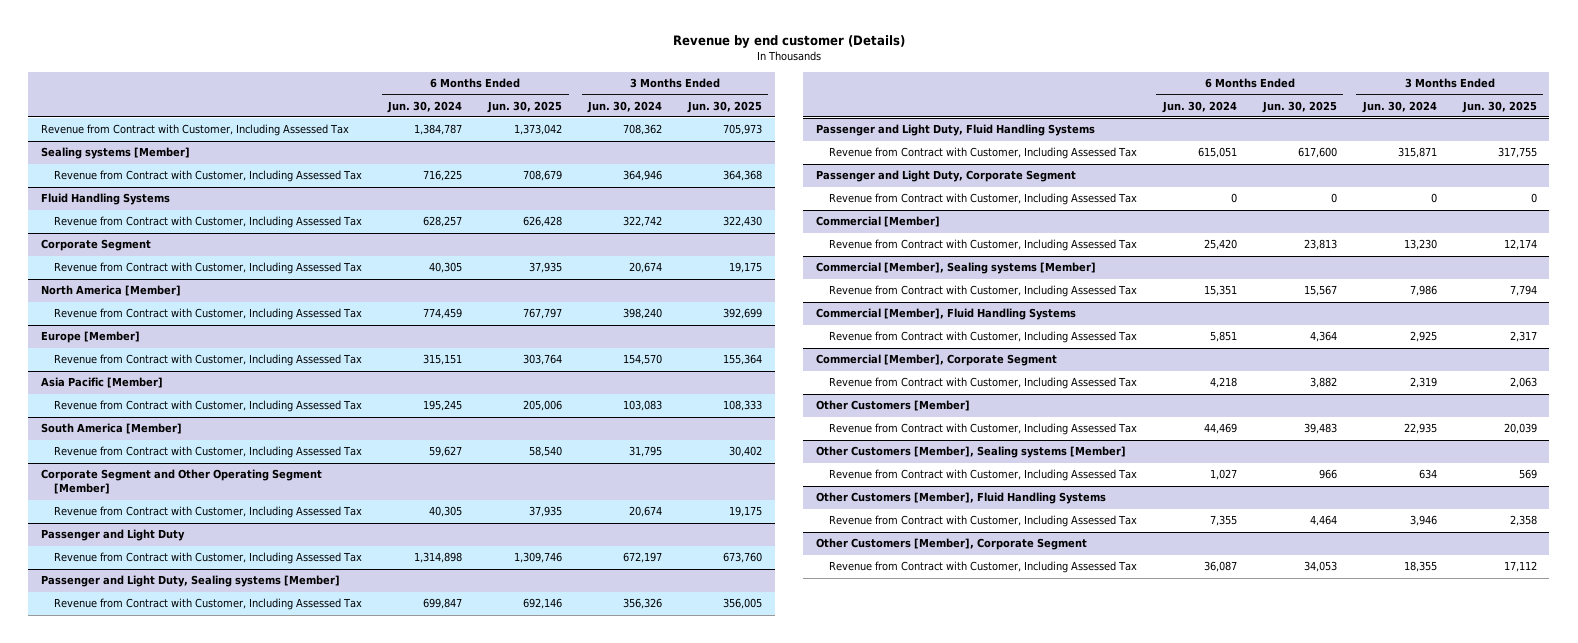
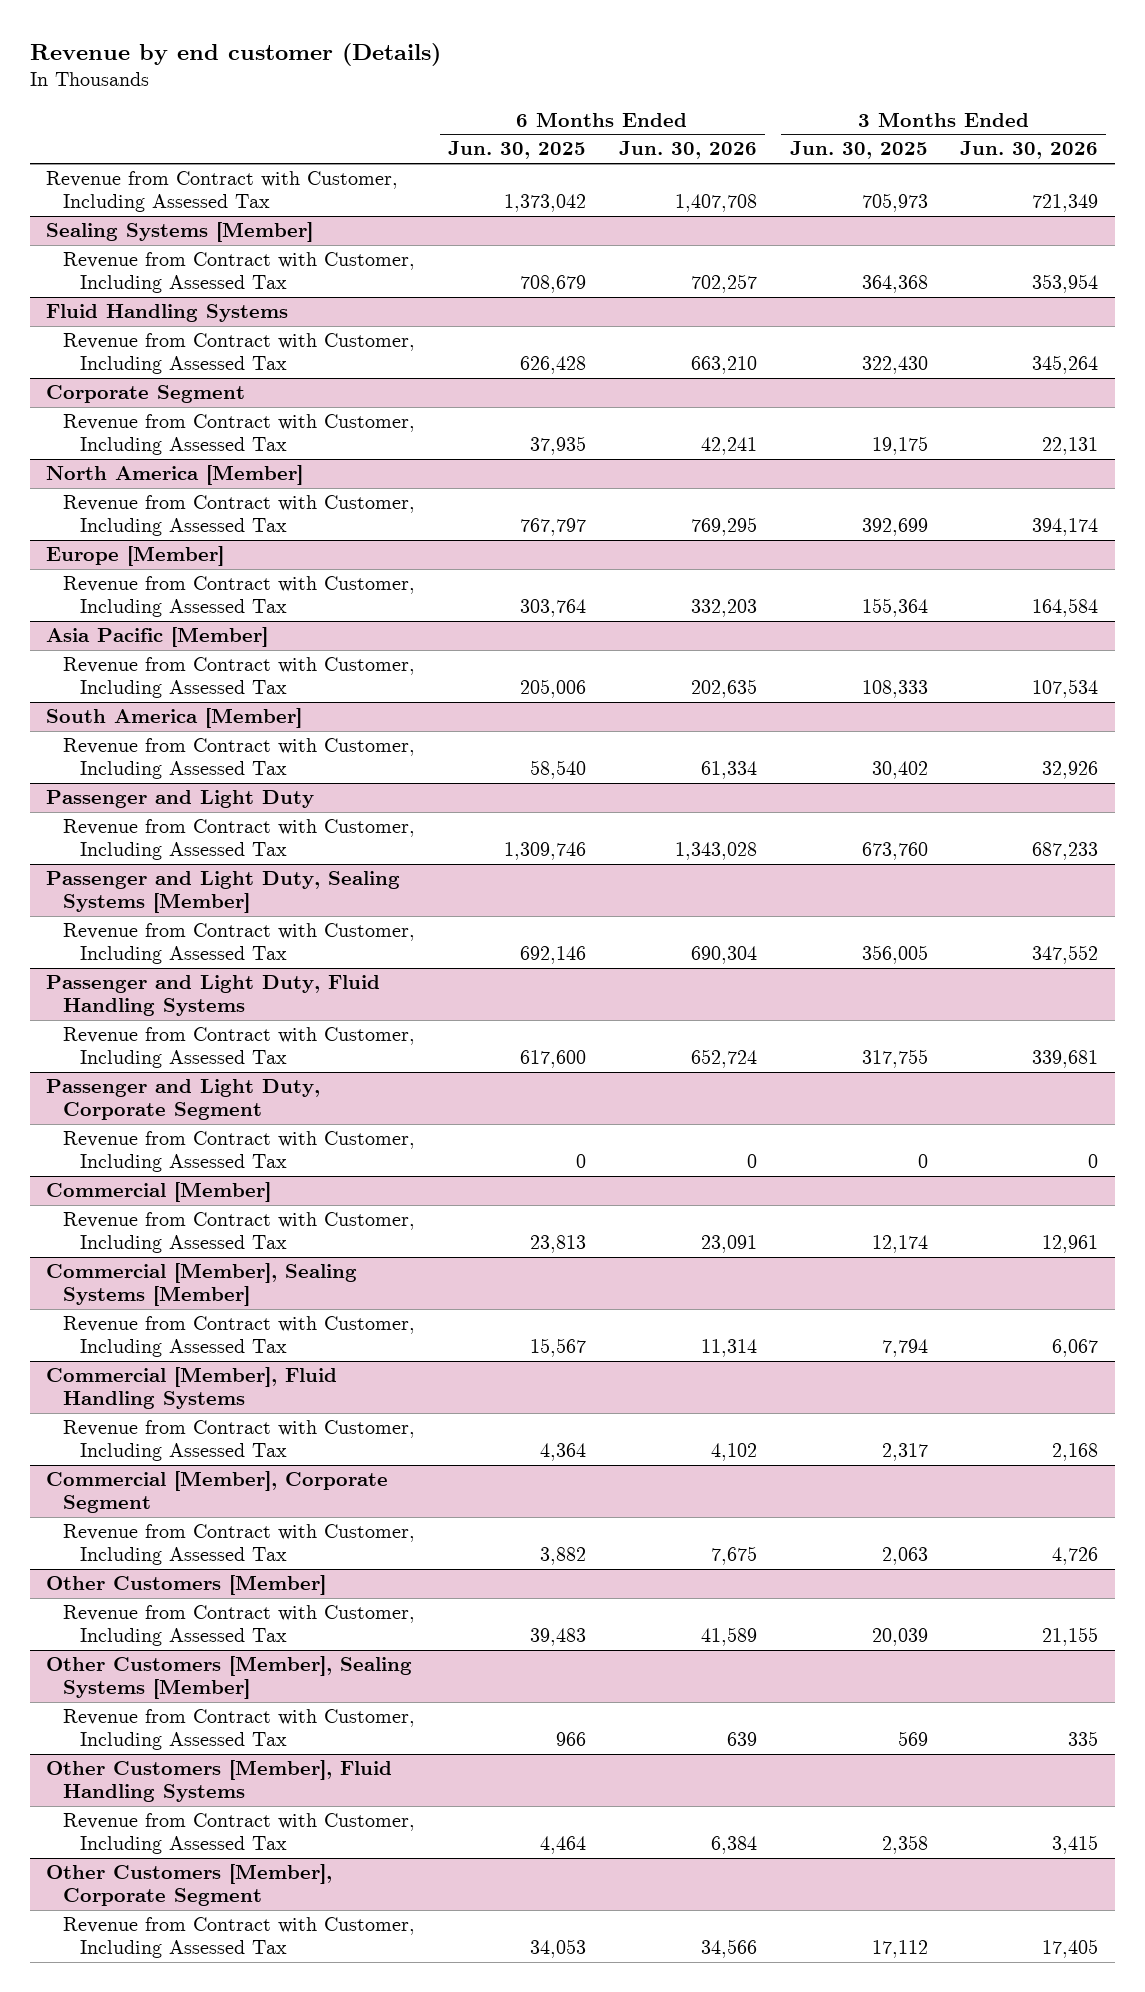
- | 6 Months Ended Jun. 30, 2024 | 6 Months Ended Jun. 30, 2025 | 3 Months Ended Jun. 30, 2024 | 3 Months Ended Jun. 30, 2025
+ | 6 Months Ended Jun. 30, 2025 | 6 Months Ended Jun. 30, 2026 | 3 Months Ended Jun. 30, 2025 | 3 Months Ended Jun. 30, 2026
- Sealing systems [Member]
+ Sealing Systems [Member]
- Corporate Segment and Other Operating Segment [Member]
- Revenue from Contract with Customer, Including Assessed Tax | 40,305 | 37,935 | 20,674 | 19,175
- Passenger and Light Duty, Sealing systems [Member]
+ Passenger and Light Duty, Sealing Systems [Member]
- Commercial [Member], Sealing systems [Member]
+ Commercial [Member], Sealing Systems [Member]
- Other Customers [Member], Sealing systems [Member]
+ Other Customers [Member], Sealing Systems [Member]

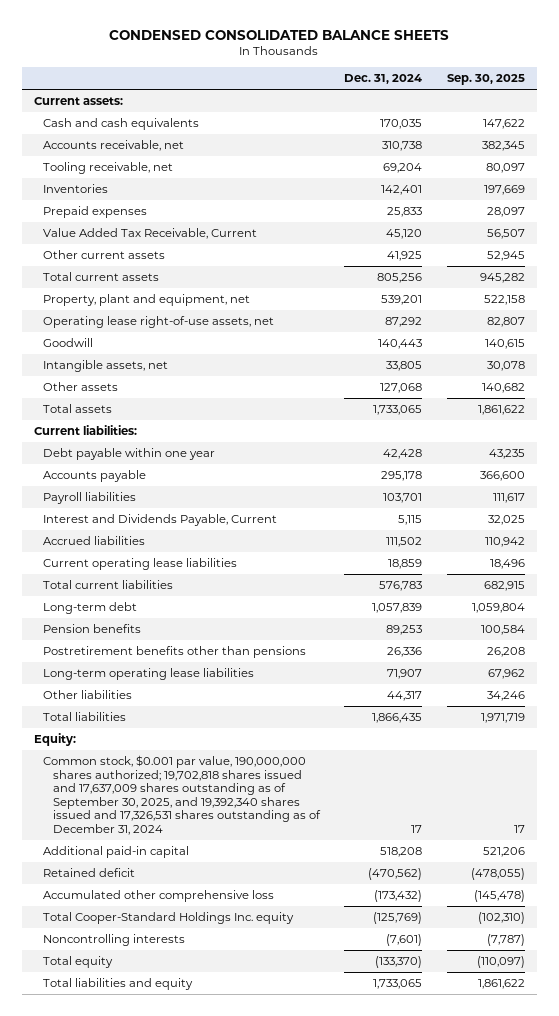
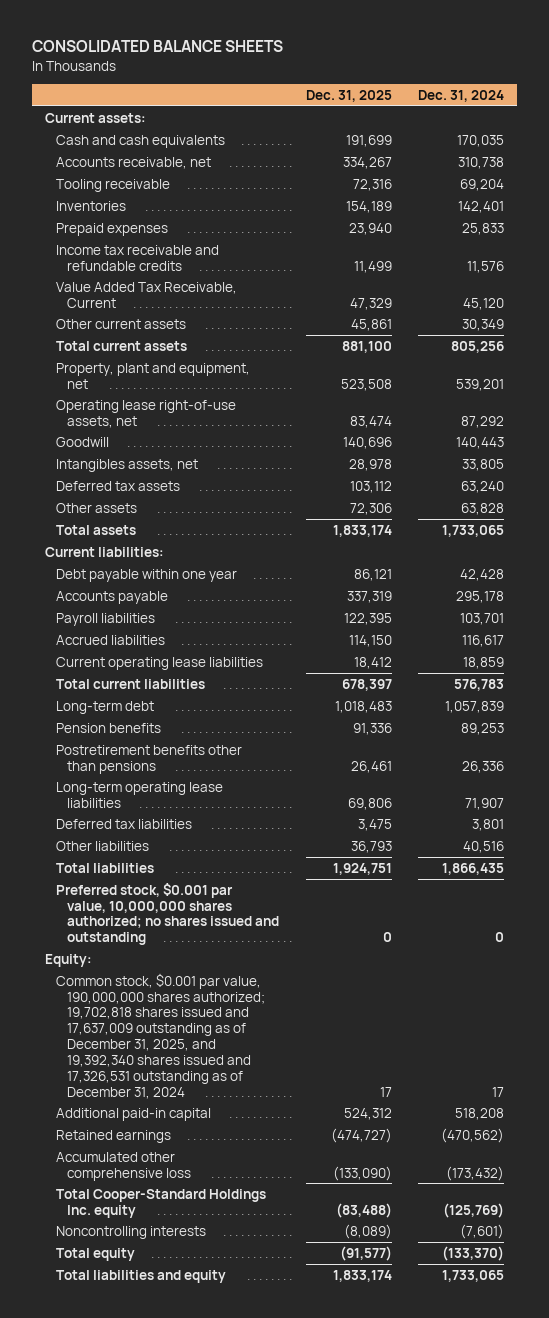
- CONDENSED CONSOLIDATED BALANCE SHEETS
+ CONSOLIDATED BALANCE SHEETS
- | Dec. 31, 2024 | Sep. 30, 2025
+ | Dec. 31, 2025 | Dec. 31, 2024
- Tooling receivable, net | 69,204 | 80,097
+ Tooling receivable | 72,316 | 69,204
+ Income tax receivable and refundable credits | 11,499 | 11,576
- Other current assets | 41,925 | 52,945
+ Other current assets | 45,861 | 30,349
- Intangible assets, net | 33,805 | 30,078
- Other assets | 127,068 | 140,682
+ Intangibles assets, net | 28,978 | 33,805
+ Deferred tax assets | 103,112 | 63,240
+ Other assets | 72,306 | 63,828
- Interest and Dividends Payable, Current | 5,115 | 32,025
- Accrued liabilities | 111,502 | 110,942
+ Accrued liabilities | 114,150 | 116,617
- Other liabilities | 44,317 | 34,246
+ Deferred tax liabilities | 3,475 | 3,801
+ Other liabilities | 36,793 | 40,516
+ Preferred stock, $0.001 par value, 10,000,000 shares authorized; no shares issued and outstanding | 0 | 0
- Common stock, $0.001 par value, 190,000,000 shares authorized; 19,702,818 shares issued and 17,637,009 shares outstanding as of September 30, 2025, and 19,392,340 shares issued and 17,326,531 shares outstanding as of December 31, 2024 | 17 | 17
+ Common stock, $0.001 par value, 190,000,000 shares authorized; 19,702,818 shares issued and 17,637,009 outstanding as of December 31, 2025, and 19,392,340 shares issued and 17,326,531 outstanding as of December 31, 2024 | 17 | 17
- Retained deficit | (470,562) | (478,055)
+ Retained earnings | (474,727) | (470,562)

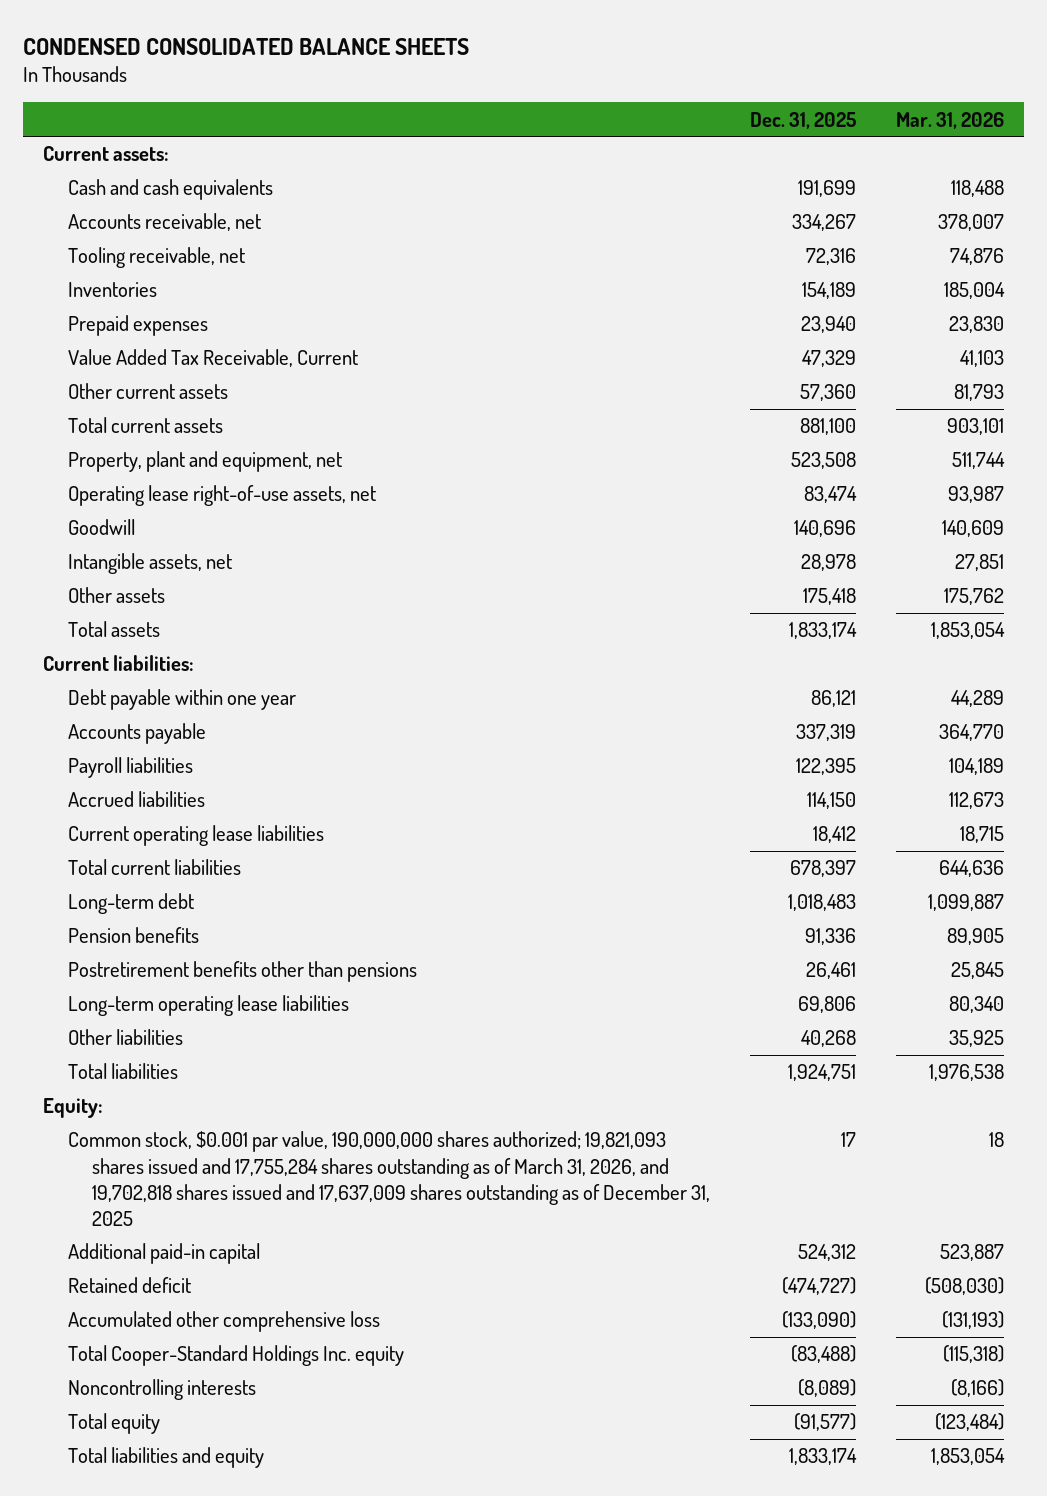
- CONSOLIDATED BALANCE SHEETS
+ CONDENSED CONSOLIDATED BALANCE SHEETS
- | Dec. 31, 2025 | Dec. 31, 2024
+ | Dec. 31, 2025 | Mar. 31, 2026
- Tooling receivable | 72,316 | 69,204
+ Tooling receivable, net | 72,316 | 74,876
- Income tax receivable and refundable credits | 11,499 | 11,576
- Other current assets | 45,861 | 30,349
+ Other current assets | 57,360 | 81,793
- Intangibles assets, net | 28,978 | 33,805
- Deferred tax assets | 103,112 | 63,240
- Other assets | 72,306 | 63,828
+ Intangible assets, net | 28,978 | 27,851
+ Other assets | 175,418 | 175,762
- Deferred tax liabilities | 3,475 | 3,801
- Other liabilities | 36,793 | 40,516
+ Other liabilities | 40,268 | 35,925
- Preferred stock, $0.001 par value, 10,000,000 shares authorized; no shares issued and outstanding | 0 | 0
- Common stock, $0.001 par value, 190,000,000 shares authorized; 19,702,818 shares issued and 17,637,009 outstanding as of December 31, 2025, and 19,392,340 shares issued and 17,326,531 outstanding as of December 31, 2024 | 17 | 17
+ Common stock, $0.001 par value, 190,000,000 shares authorized; 19,821,093 shares issued and 17,755,284 shares outstanding as of March 31, 2026, and 19,702,818 shares issued and 17,637,009 shares outstanding as of December 31, 2025 | 17 | 18
- Retained earnings | (474,727) | (470,562)
+ Retained deficit | (474,727) | (508,030)

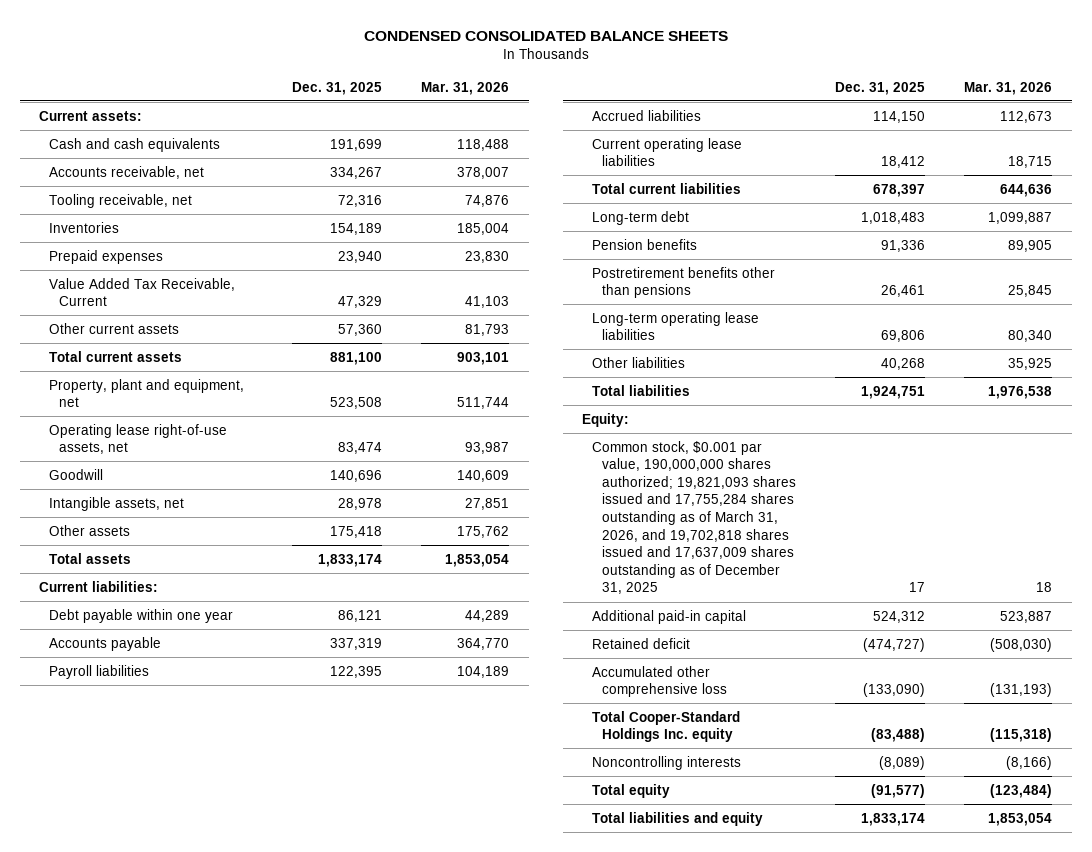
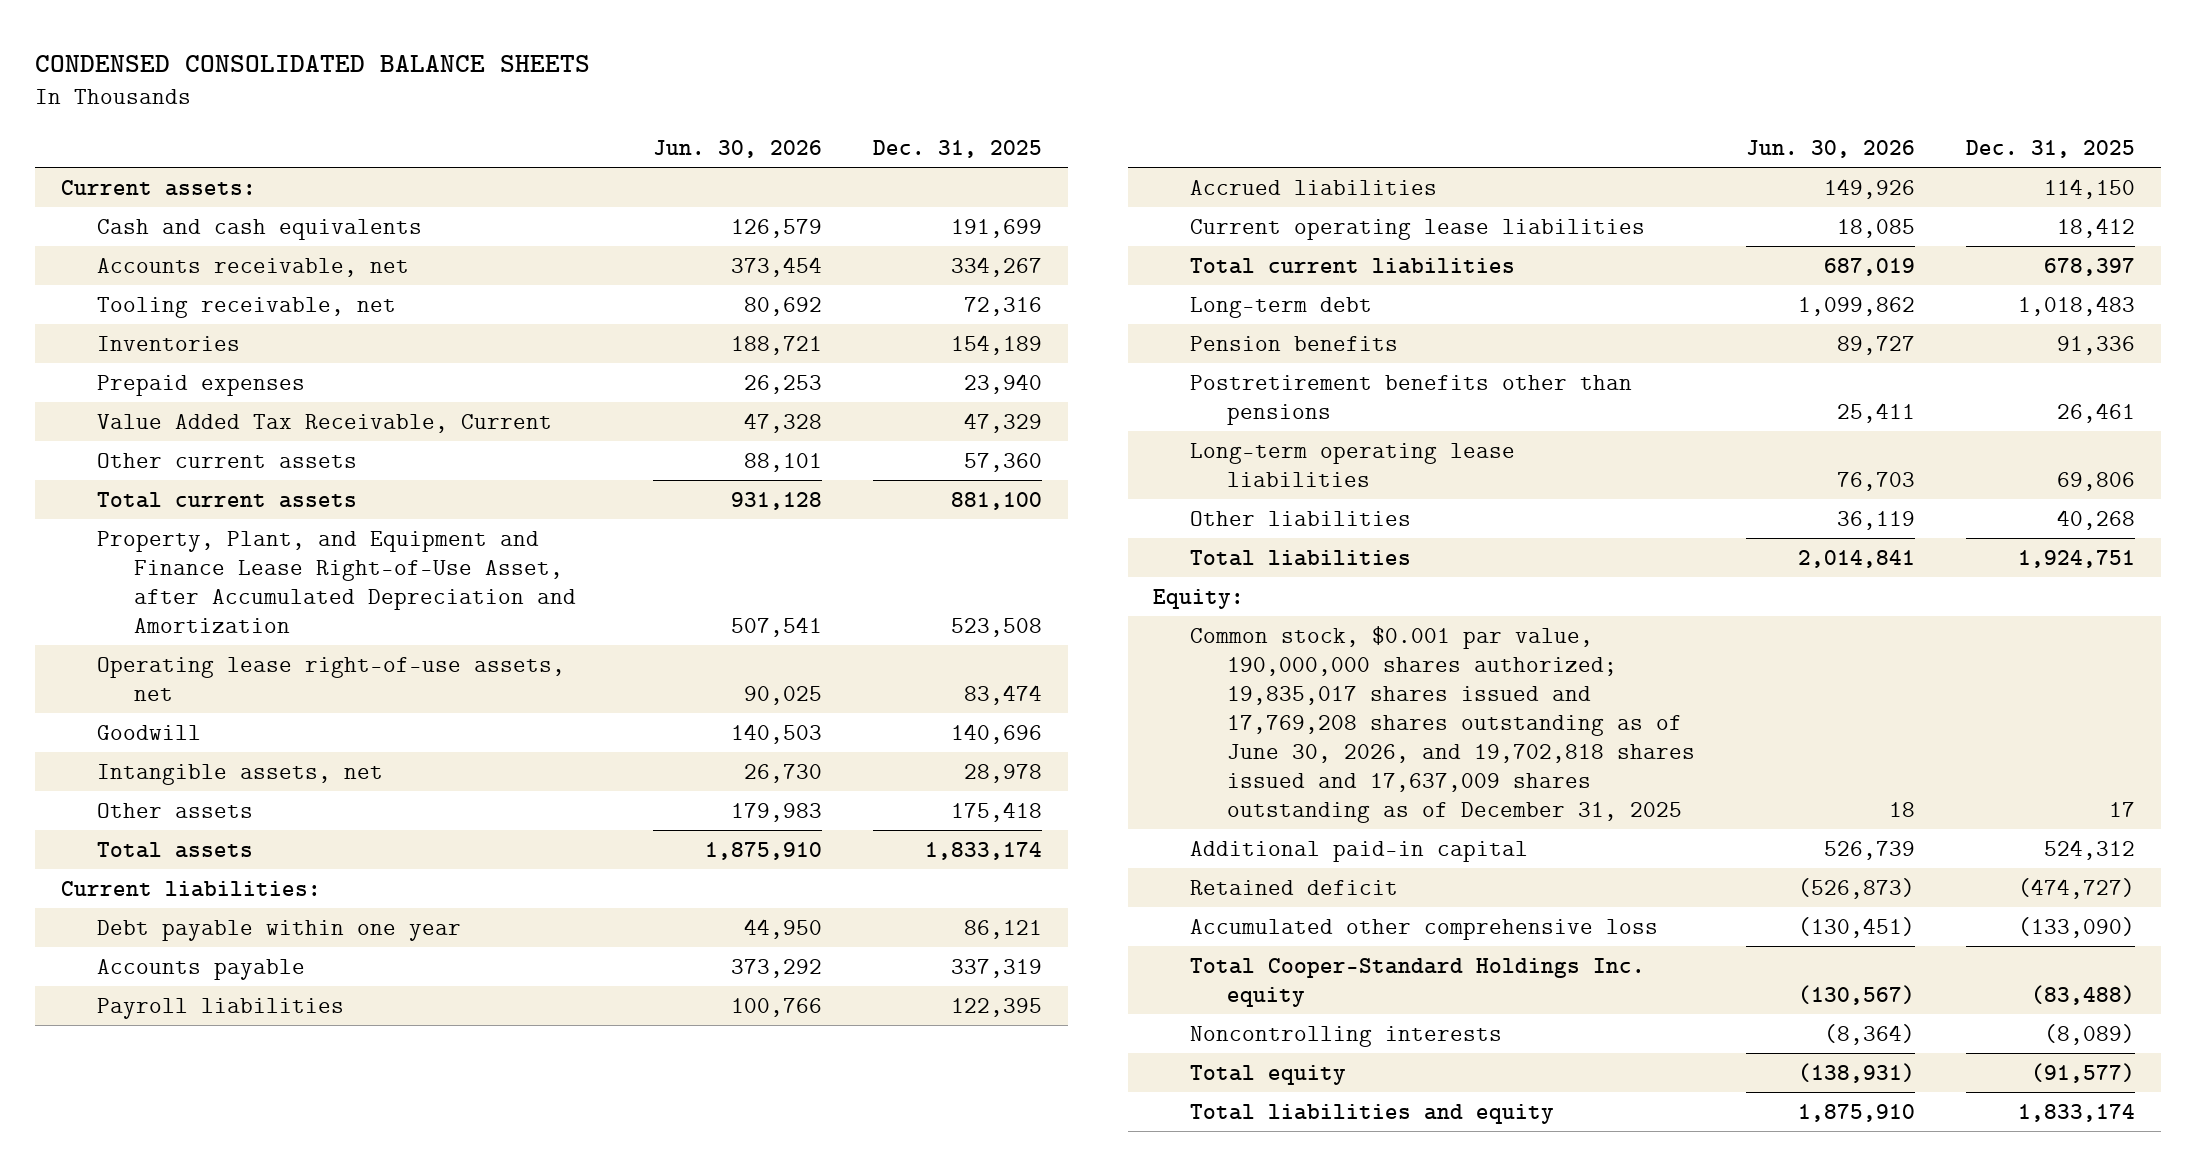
- | Dec. 31, 2025 | Mar. 31, 2026
+ | Jun. 30, 2026 | Dec. 31, 2025
- Property, plant and equipment, net | 523,508 | 511,744
+ Property, Plant, and Equipment and Finance Lease Right-of-Use Asset, after Accumulated Depreciation and Amortization | 507,541 | 523,508
- Common stock, $0.001 par value, 190,000,000 shares authorized; 19,821,093 shares issued and 17,755,284 shares outstanding as of March 31, 2026, and 19,702,818 shares issued and 17,637,009 shares outstanding as of December 31, 2025 | 17 | 18
+ Common stock, $0.001 par value, 190,000,000 shares authorized; 19,835,017 shares issued and 17,769,208 shares outstanding as of June 30, 2026, and 19,702,818 shares issued and 17,637,009 shares outstanding as of December 31, 2025 | 18 | 17

